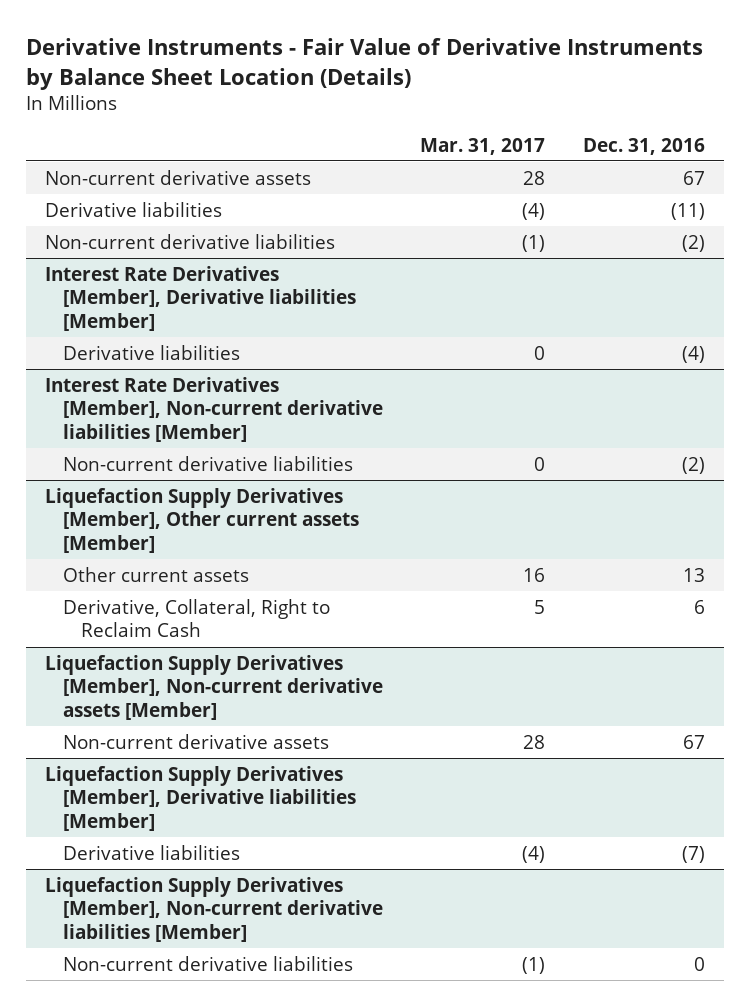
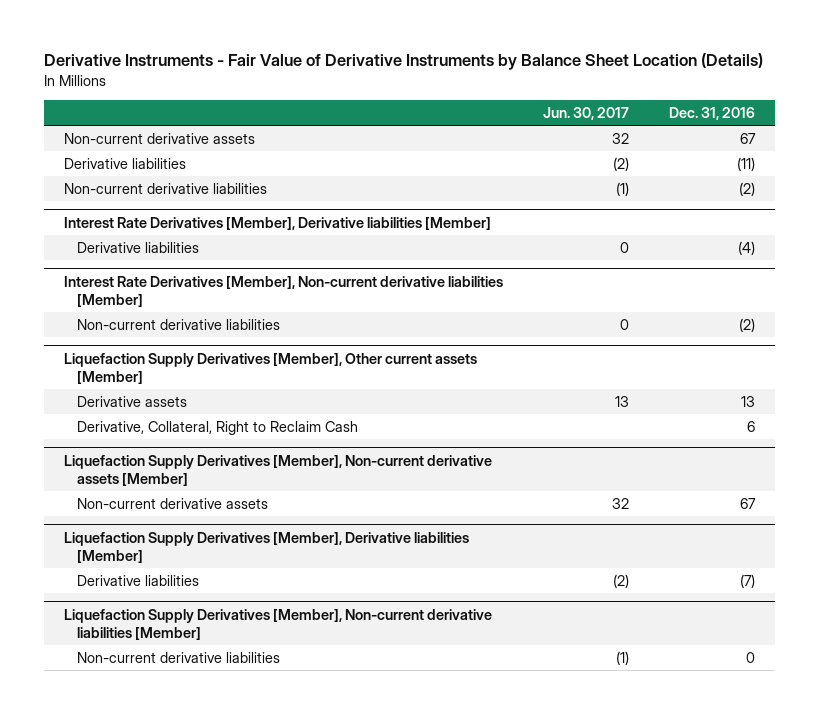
- | Mar. 31, 2017 | Dec. 31, 2016
+ | Jun. 30, 2017 | Dec. 31, 2016
@ Liquefaction Supply Derivatives [Member], Other current assets [Member]
- Other current assets | 16 | 13
+ Derivative assets | 13 | 13

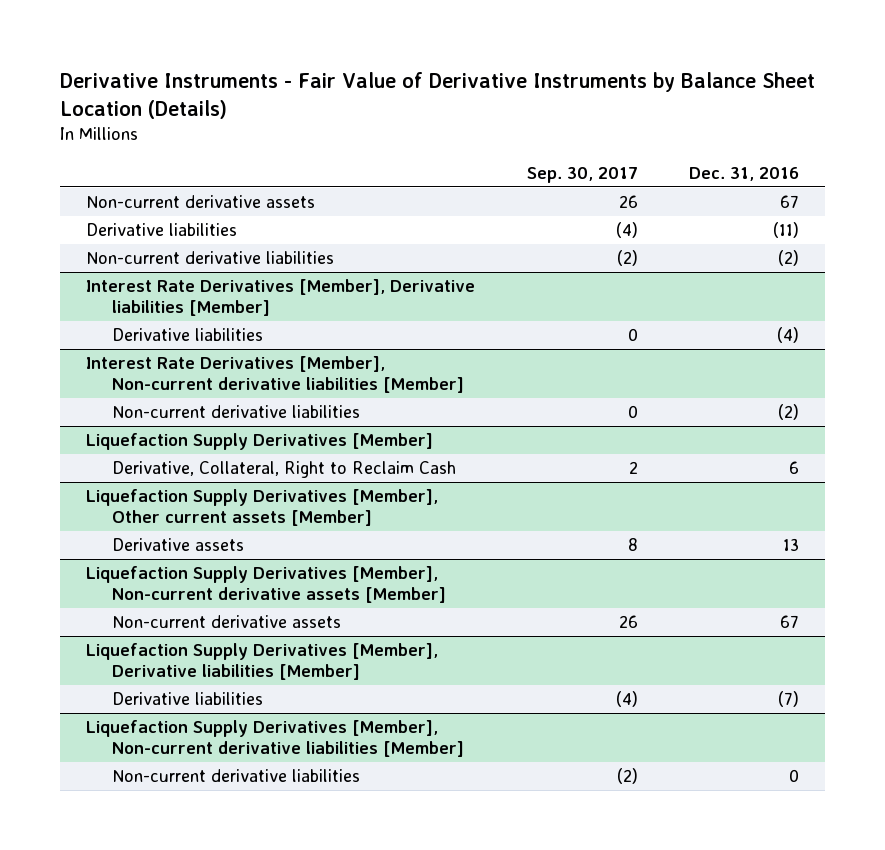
- | Jun. 30, 2017 | Dec. 31, 2016
+ | Sep. 30, 2017 | Dec. 31, 2016
+ Liquefaction Supply Derivatives [Member]
+ Derivative, Collateral, Right to Reclaim Cash | 2 | 6
@ Liquefaction Supply Derivatives [Member], Other current assets [Member]
- Derivative, Collateral, Right to Reclaim Cash | | 6

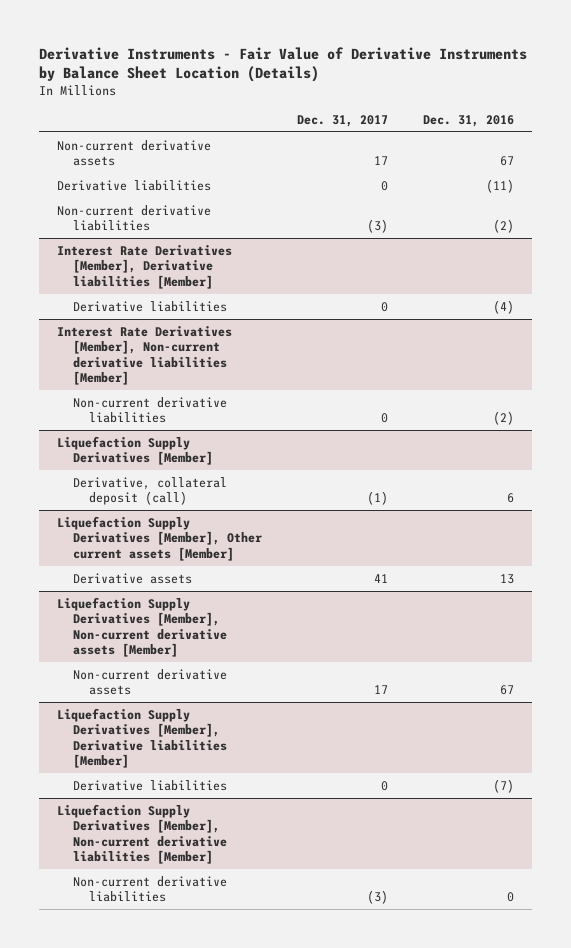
- | Sep. 30, 2017 | Dec. 31, 2016
+ | Dec. 31, 2017 | Dec. 31, 2016
@ Liquefaction Supply Derivatives [Member]
- Derivative, Collateral, Right to Reclaim Cash | 2 | 6
+ Derivative, collateral deposit (call) | (1) | 6

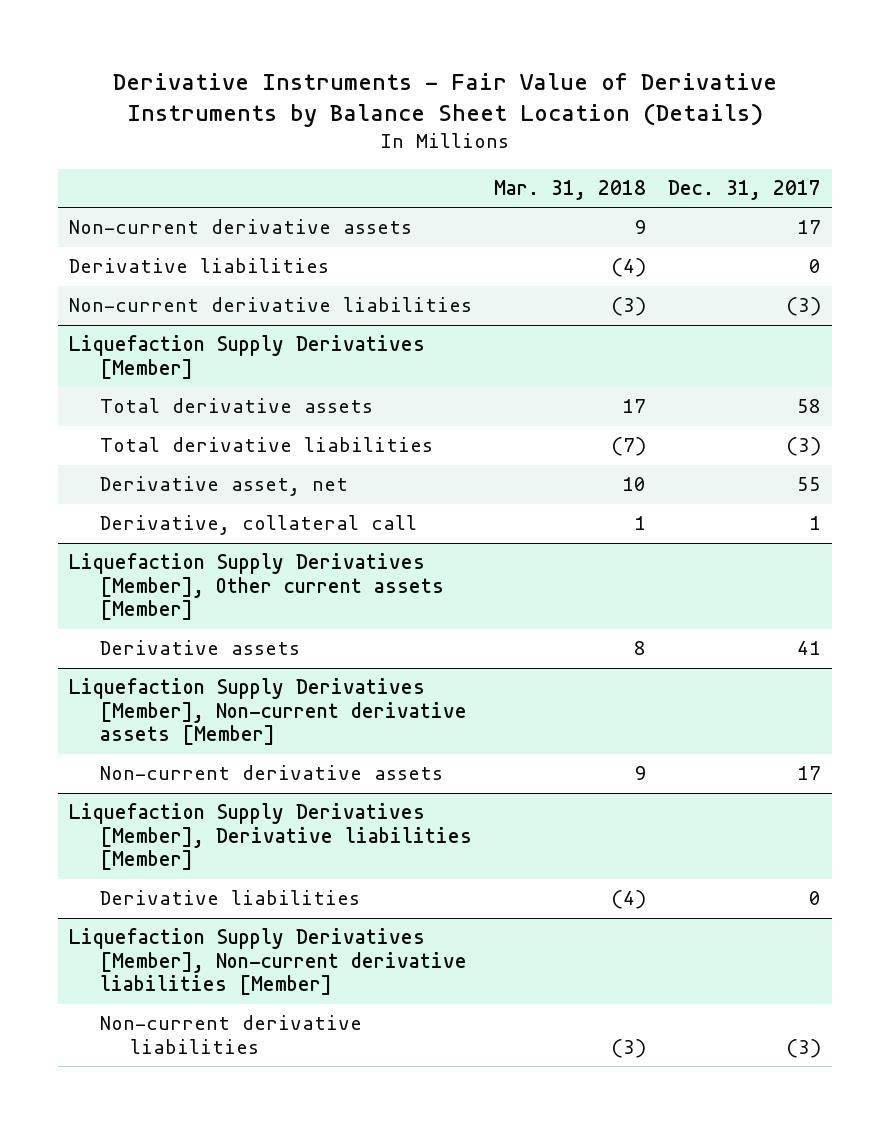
- | Dec. 31, 2017 | Dec. 31, 2016
+ | Mar. 31, 2018 | Dec. 31, 2017
- Interest Rate Derivatives [Member], Derivative liabilities [Member]
- Derivative liabilities | 0 | (4)
- Interest Rate Derivatives [Member], Non-current derivative liabilities [Member]
- Non-current derivative liabilities | 0 | (2)
@ Liquefaction Supply Derivatives [Member]
- Derivative, collateral deposit (call) | (1) | 6
+ Total derivative assets | 17 | 58
+ Total derivative liabilities | (7) | (3)
+ Derivative asset, net | 10 | 55
+ Derivative, collateral call | 1 | 1

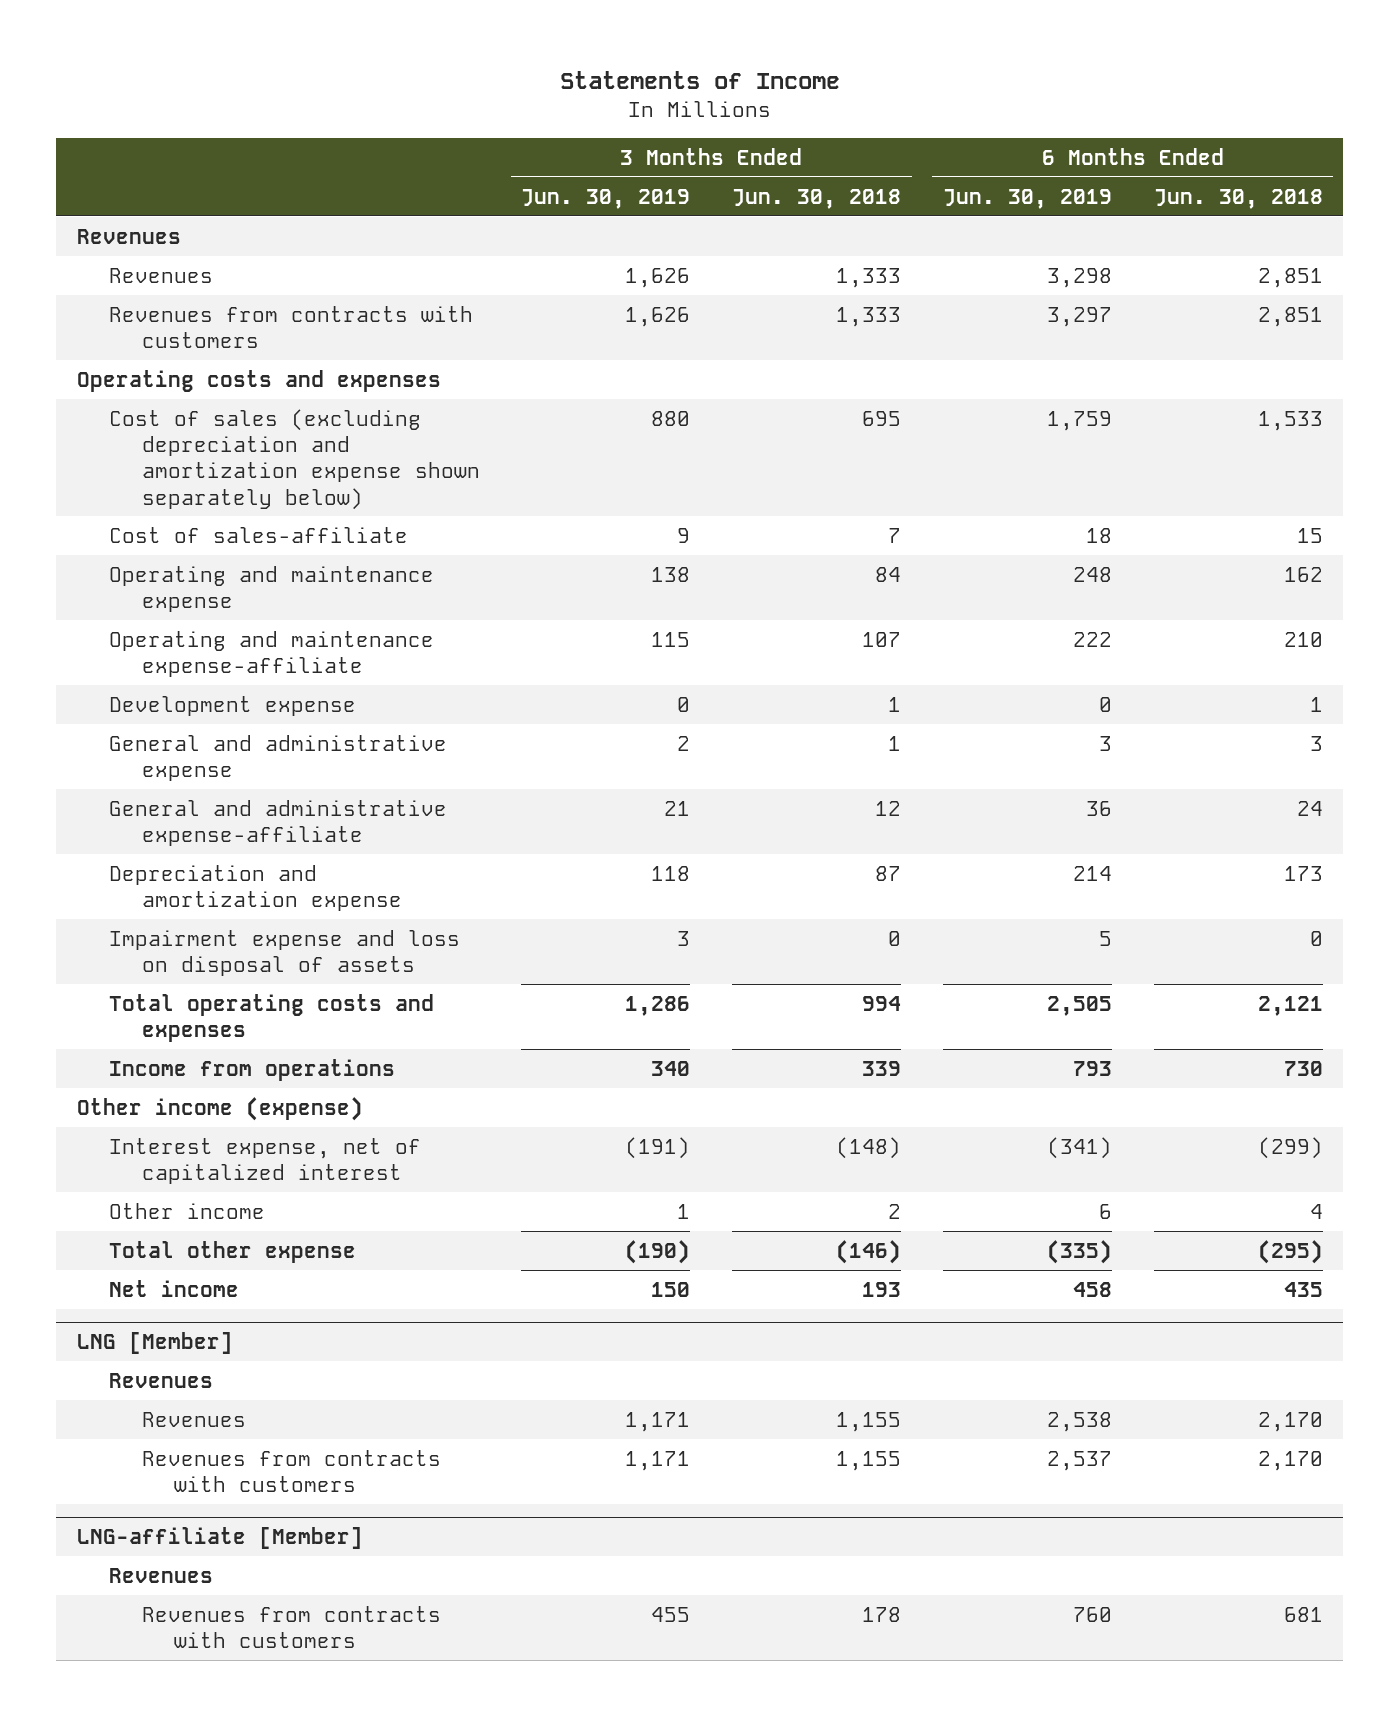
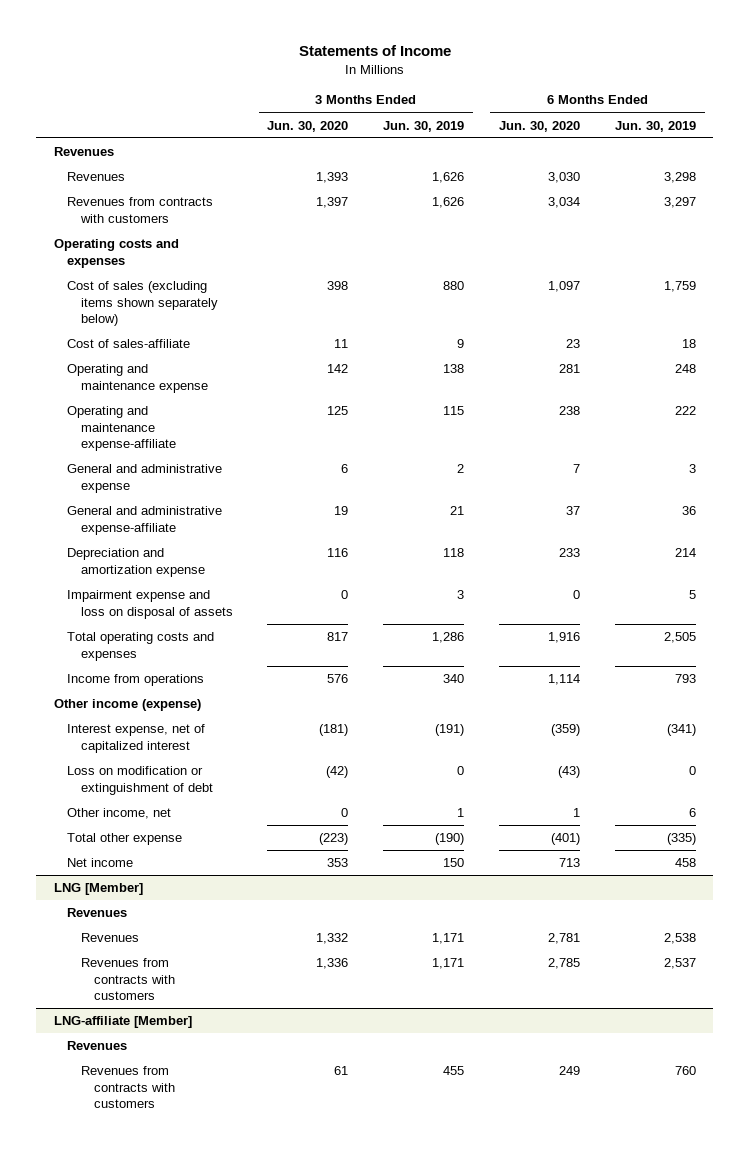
- | 3 Months Ended Jun. 30, 2019 | 3 Months Ended Jun. 30, 2018 | 6 Months Ended Jun. 30, 2019 | 6 Months Ended Jun. 30, 2018
+ | 3 Months Ended Jun. 30, 2020 | 3 Months Ended Jun. 30, 2019 | 6 Months Ended Jun. 30, 2020 | 6 Months Ended Jun. 30, 2019
- Cost of sales (excluding depreciation and amortization expense shown separately below) | 880 | 695 | 1,759 | 1,533
+ Cost of sales (excluding items shown separately below) | 398 | 880 | 1,097 | 1,759
- Development expense | 0 | 1 | 0 | 1
- Other income | 1 | 2 | 6 | 4
+ Loss on modification or extinguishment of debt | (42) | 0 | (43) | 0
+ Other income, net | 0 | 1 | 1 | 6

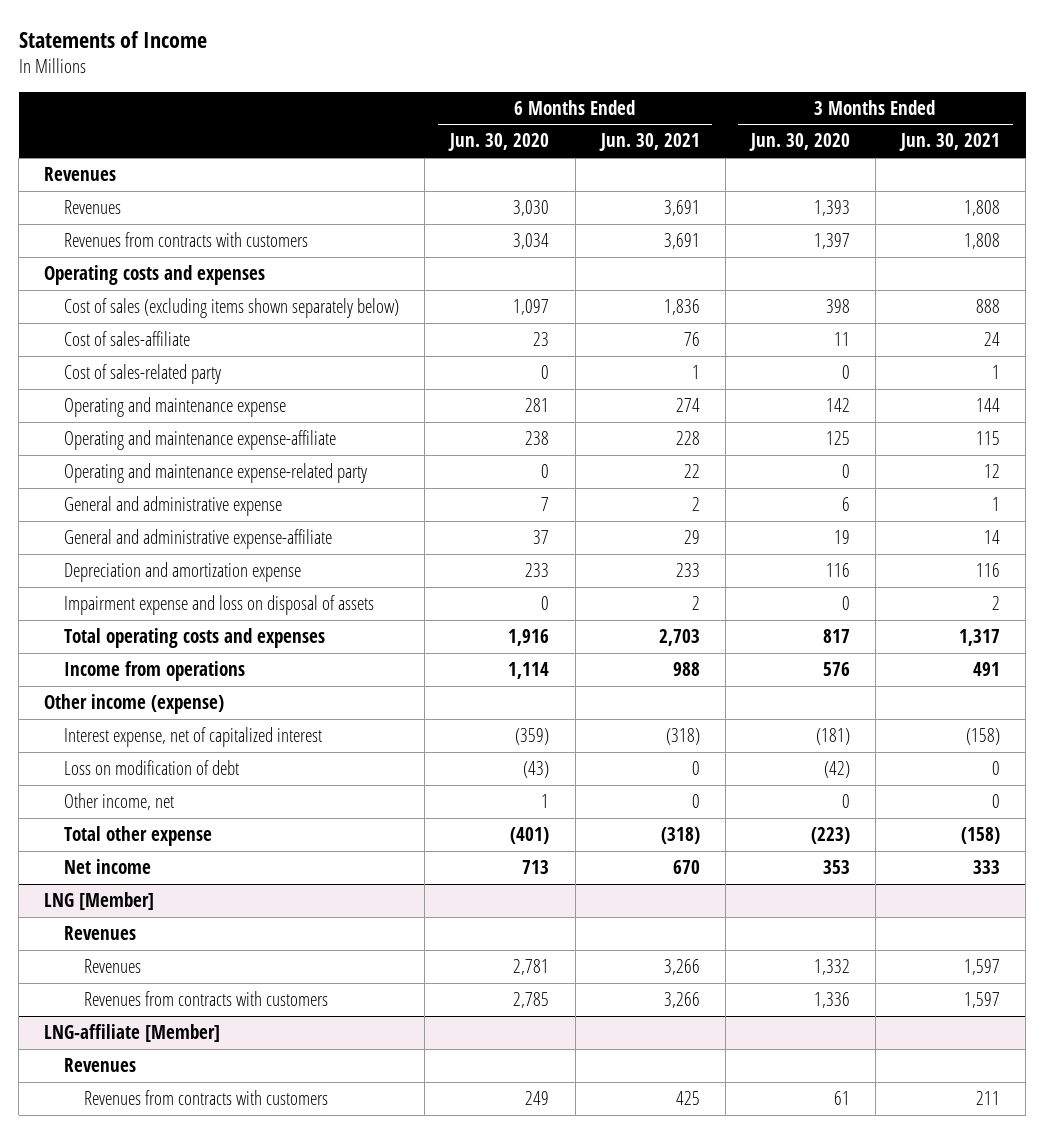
- | 3 Months Ended Jun. 30, 2020 | 3 Months Ended Jun. 30, 2019 | 6 Months Ended Jun. 30, 2020 | 6 Months Ended Jun. 30, 2019
+ | 6 Months Ended Jun. 30, 2020 | 6 Months Ended Jun. 30, 2021 | 3 Months Ended Jun. 30, 2020 | 3 Months Ended Jun. 30, 2021
+ Cost of sales-related party | 0 | 1 | 0 | 1
+ Operating and maintenance expense-related party | 0 | 22 | 0 | 12
- Loss on modification or extinguishment of debt | (42) | 0 | (43) | 0
+ Loss on modification of debt | (43) | 0 | (42) | 0

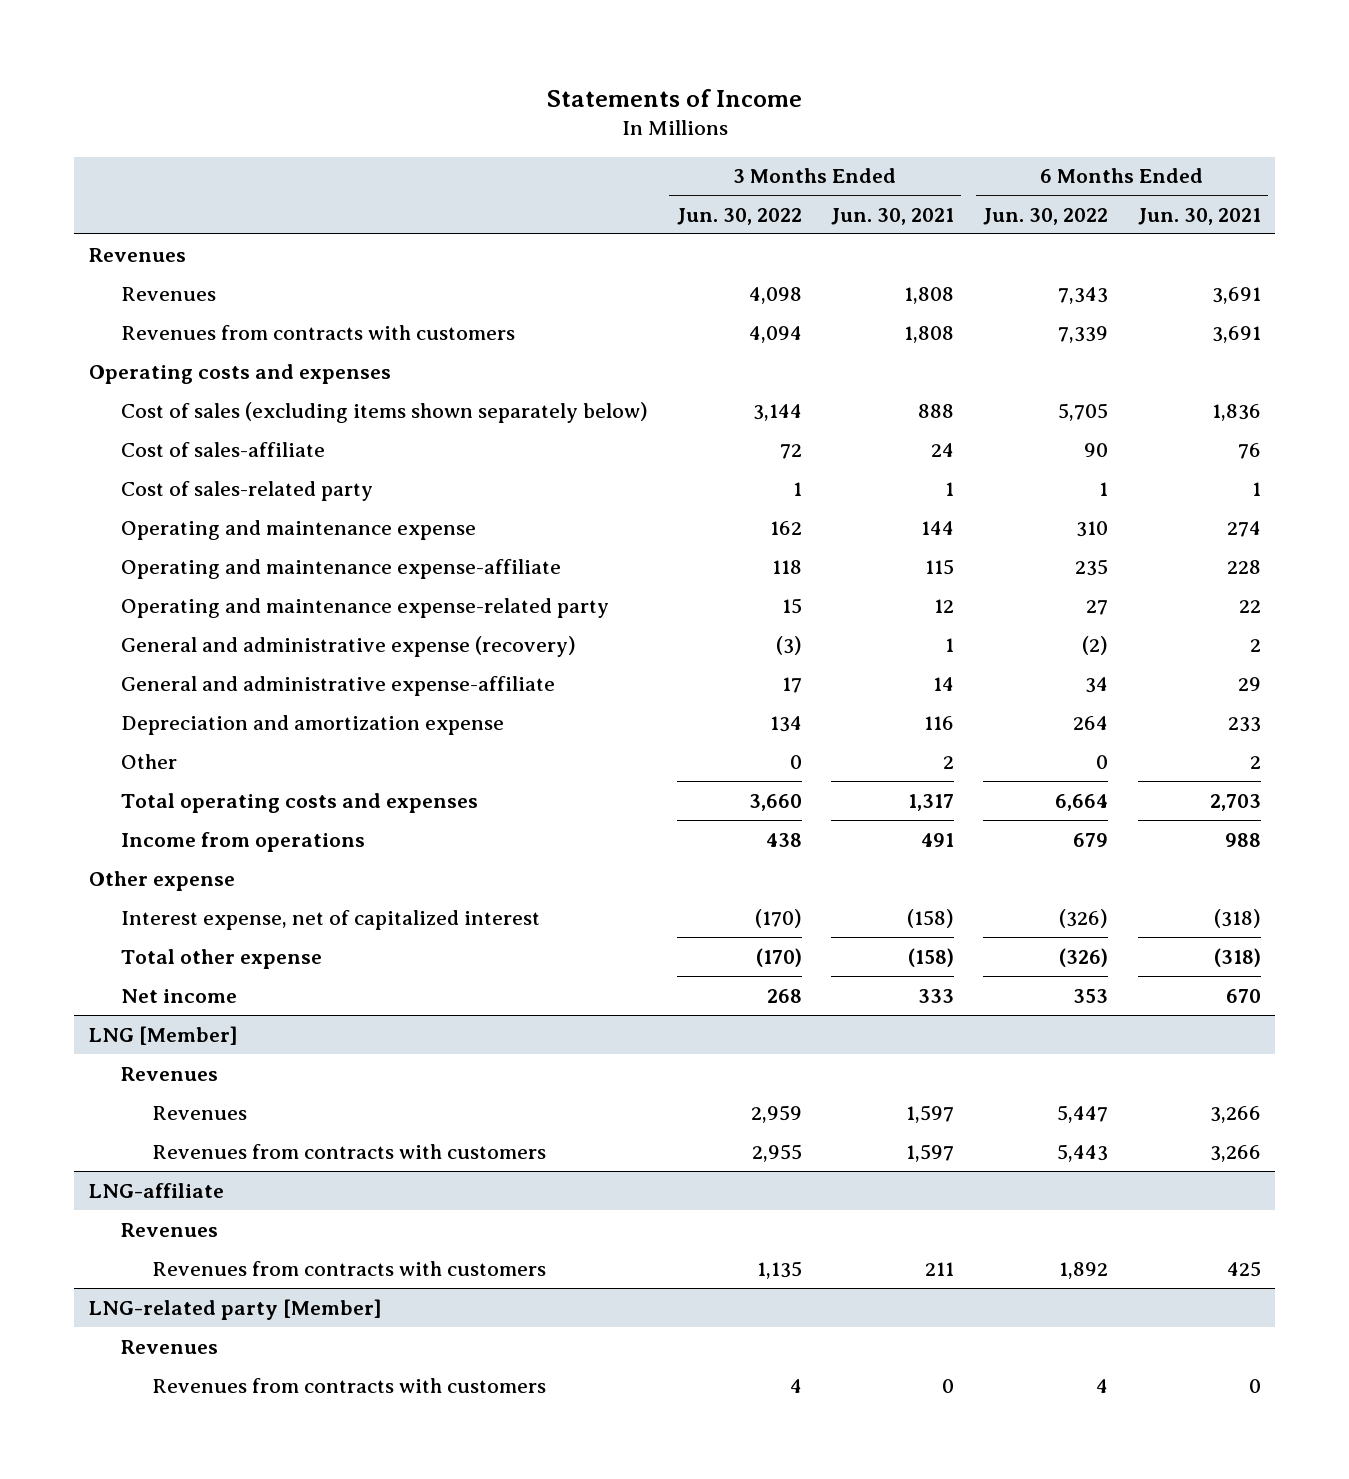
- | 6 Months Ended Jun. 30, 2020 | 6 Months Ended Jun. 30, 2021 | 3 Months Ended Jun. 30, 2020 | 3 Months Ended Jun. 30, 2021
+ | 3 Months Ended Jun. 30, 2022 | 3 Months Ended Jun. 30, 2021 | 6 Months Ended Jun. 30, 2022 | 6 Months Ended Jun. 30, 2021
- General and administrative expense | 7 | 2 | 6 | 1
+ General and administrative expense (recovery) | (3) | 1 | (2) | 2
- Impairment expense and loss on disposal of assets | 0 | 2 | 0 | 2
+ Other | 0 | 2 | 0 | 2
- Other income (expense)
+ Other expense
- Loss on modification of debt | (43) | 0 | (42) | 0
- Other income, net | 1 | 0 | 0 | 0
- LNG-affiliate [Member]
+ LNG-affiliate
+ LNG-related party [Member]
+ Revenues
+ Revenues from contracts with customers | 4 | 0 | 4 | 0

